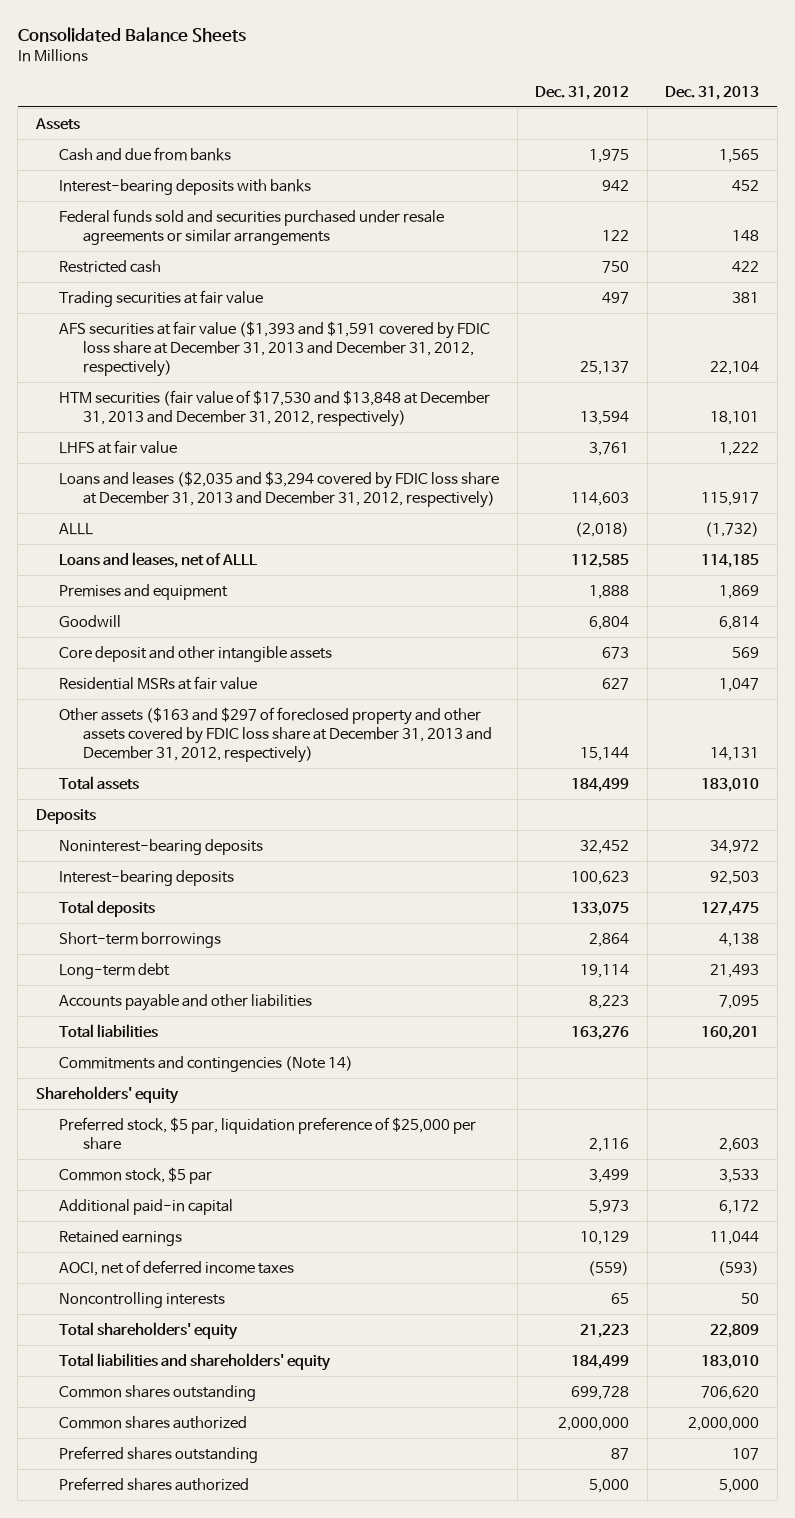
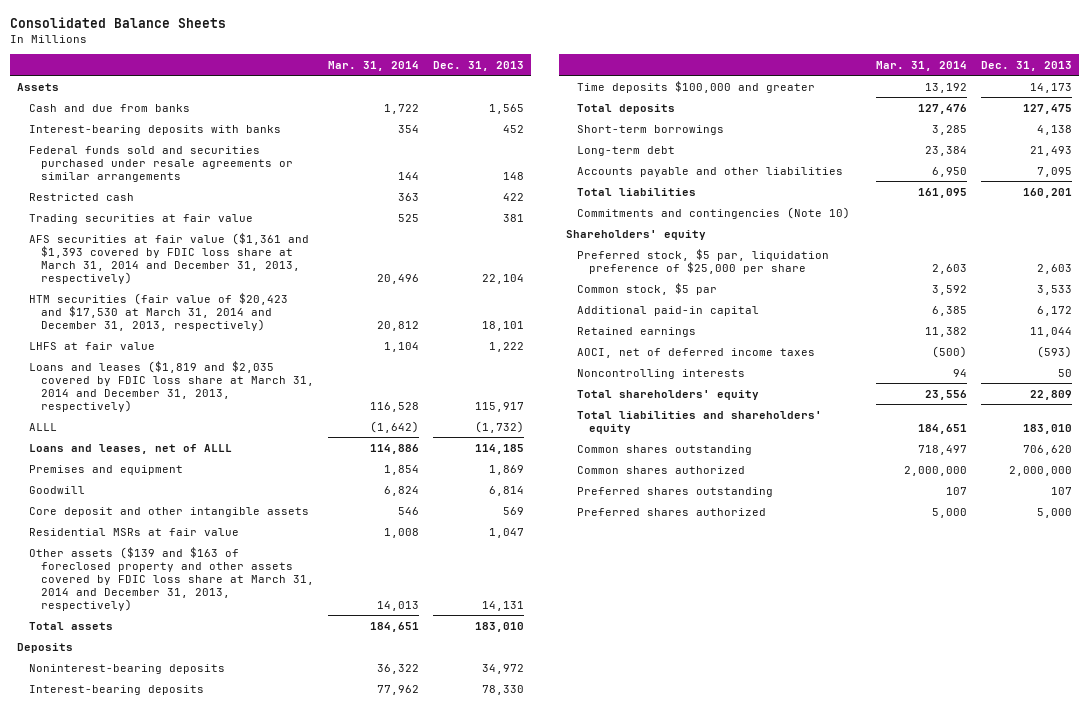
- | Dec. 31, 2012 | Dec. 31, 2013
+ | Mar. 31, 2014 | Dec. 31, 2013
- AFS securities at fair value ($1,393 and $1,591 covered by FDIC loss share at December 31, 2013 and December 31, 2012, respectively) | 25,137 | 22,104
- HTM securities (fair value of $17,530 and $13,848 at December 31, 2013 and December 31, 2012, respectively) | 13,594 | 18,101
+ AFS securities at fair value ($1,361 and $1,393 covered by FDIC loss share at March 31, 2014 and December 31, 2013, respectively) | 20,496 | 22,104
+ HTM securities (fair value of $20,423 and $17,530 at March 31, 2014 and December 31, 2013, respectively) | 20,812 | 18,101
- Loans and leases ($2,035 and $3,294 covered by FDIC loss share at December 31, 2013 and December 31, 2012, respectively) | 114,603 | 115,917
+ Loans and leases ($1,819 and $2,035 covered by FDIC loss share at March 31, 2014 and December 31, 2013, respectively) | 116,528 | 115,917
- Other assets ($163 and $297 of foreclosed property and other assets covered by FDIC loss share at December 31, 2013 and December 31, 2012, respectively) | 15,144 | 14,131
+ Other assets ($139 and $163 of foreclosed property and other assets covered by FDIC loss share at March 31, 2014 and December 31, 2013, respectively) | 14,013 | 14,131
- Interest-bearing deposits | 100,623 | 92,503
+ Interest-bearing deposits | 77,962 | 78,330
+ Time deposits $100,000 and greater | 13,192 | 14,173
- Commitments and contingencies (Note 14)
+ Commitments and contingencies (Note 10)

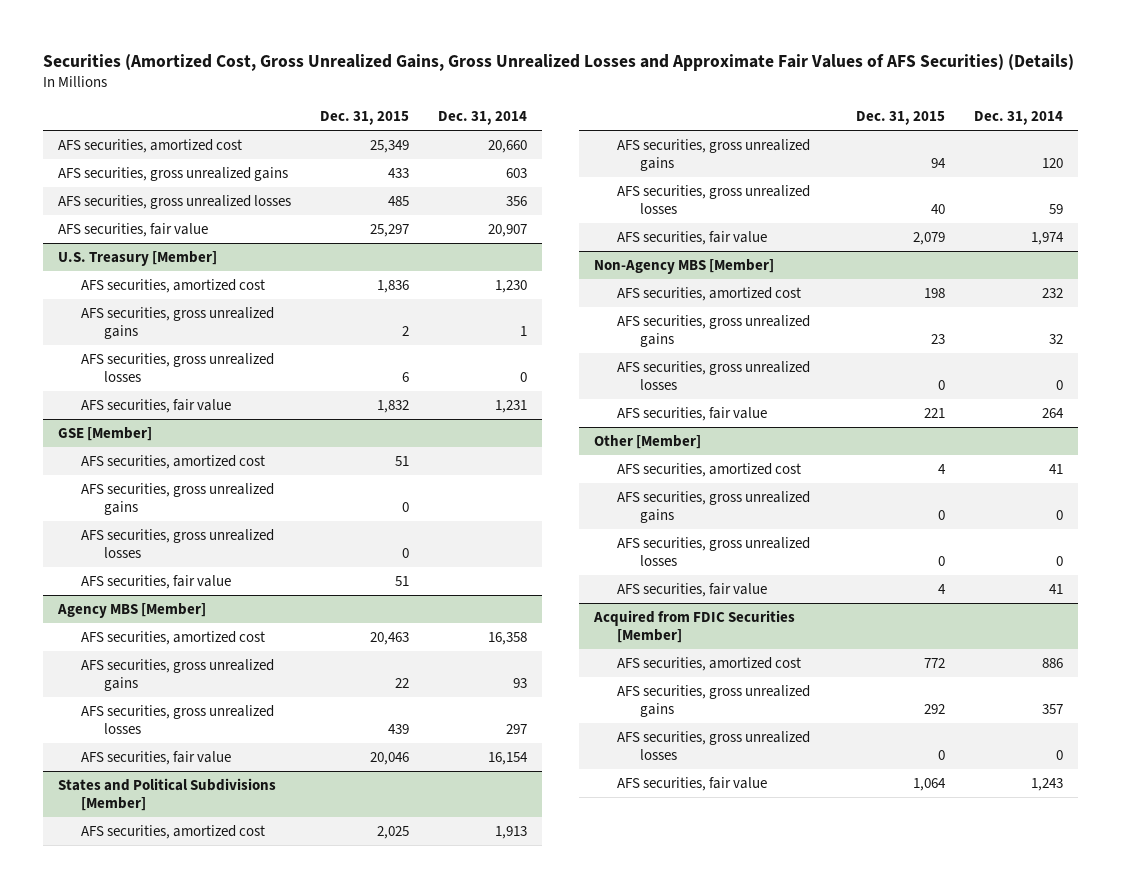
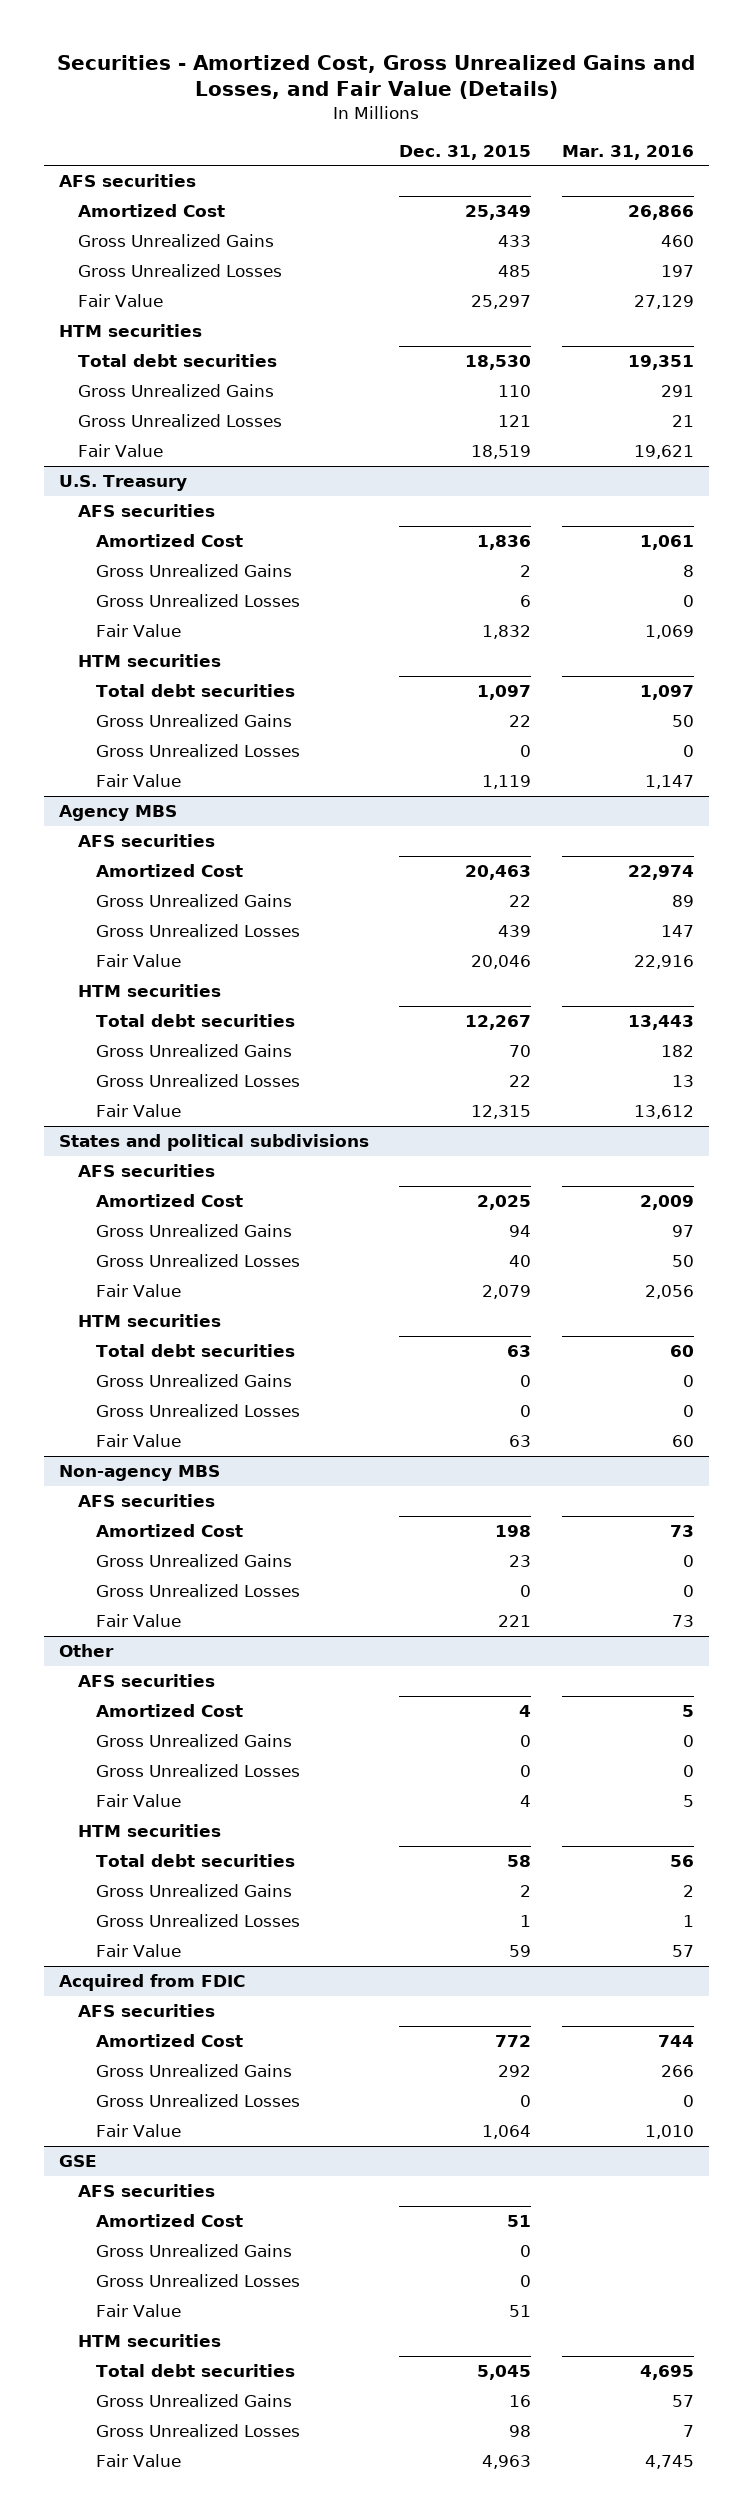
- Securities (Amortized Cost, Gross Unrealized Gains, Gross Unrealized Losses and Approximate Fair Values of AFS Securities) (Details)
+ Securities - Amortized Cost, Gross Unrealized Gains and Losses, and Fair Value (Details)
- | Dec. 31, 2015 | Dec. 31, 2014
+ | Dec. 31, 2015 | Mar. 31, 2016
- AFS securities, amortized cost | 25,349 | 20,660
- AFS securities, gross unrealized gains | 433 | 603
- AFS securities, gross unrealized losses | 485 | 356
- AFS securities, fair value | 25,297 | 20,907
- U.S. Treasury [Member]
- AFS securities, amortized cost | 1,836 | 1,230
- AFS securities, gross unrealized gains | 2 | 1
- AFS securities, gross unrealized losses | 6 | 0
- AFS securities, fair value | 1,832 | 1,231
- GSE [Member]
- AFS securities, amortized cost | 51 |
- AFS securities, gross unrealized gains | 0 |
- AFS securities, gross unrealized losses | 0 |
- AFS securities, fair value | 51 |
- Agency MBS [Member]
- AFS securities, amortized cost | 20,463 | 16,358
- AFS securities, gross unrealized gains | 22 | 93
- AFS securities, gross unrealized losses | 439 | 297
- AFS securities, fair value | 20,046 | 16,154
- States and Political Subdivisions [Member]
- AFS securities, amortized cost | 2,025 | 1,913
- AFS securities, gross unrealized gains | 94 | 120
- AFS securities, gross unrealized losses | 40 | 59
- AFS securities, fair value | 2,079 | 1,974
- Non-Agency MBS [Member]
- AFS securities, amortized cost | 198 | 232
- AFS securities, gross unrealized gains | 23 | 32
- AFS securities, gross unrealized losses | 0 | 0
- AFS securities, fair value | 221 | 264
- Other [Member]
- AFS securities, amortized cost | 4 | 41
- AFS securities, gross unrealized gains | 0 | 0
- AFS securities, gross unrealized losses | 0 | 0
- AFS securities, fair value | 4 | 41
- Acquired from FDIC Securities [Member]
- AFS securities, amortized cost | 772 | 886
- AFS securities, gross unrealized gains | 292 | 357
- AFS securities, gross unrealized losses | 0 | 0
- AFS securities, fair value | 1,064 | 1,243
+ AFS securities
+ Amortized Cost | 25,349 | 26,866
+ Gross Unrealized Gains | 433 | 460
+ Gross Unrealized Losses | 485 | 197
+ Fair Value | 25,297 | 27,129
+ HTM securities
+ Total debt securities | 18,530 | 19,351
+ Gross Unrealized Gains | 110 | 291
+ Gross Unrealized Losses | 121 | 21
+ Fair Value | 18,519 | 19,621
+ U.S. Treasury
+ AFS securities
+ Amortized Cost | 1,836 | 1,061
+ Gross Unrealized Gains | 2 | 8
+ Gross Unrealized Losses | 6 | 0
+ Fair Value | 1,832 | 1,069
+ HTM securities
+ Total debt securities | 1,097 | 1,097
+ Gross Unrealized Gains | 22 | 50
+ Gross Unrealized Losses | 0 | 0
+ Fair Value | 1,119 | 1,147
+ Agency MBS
+ AFS securities
+ Amortized Cost | 20,463 | 22,974
+ Gross Unrealized Gains | 22 | 89
+ Gross Unrealized Losses | 439 | 147
+ Fair Value | 20,046 | 22,916
+ HTM securities
+ Total debt securities | 12,267 | 13,443
+ Gross Unrealized Gains | 70 | 182
+ Gross Unrealized Losses | 22 | 13
+ Fair Value | 12,315 | 13,612
+ States and political subdivisions
+ AFS securities
+ Amortized Cost | 2,025 | 2,009
+ Gross Unrealized Gains | 94 | 97
+ Gross Unrealized Losses | 40 | 50
+ Fair Value | 2,079 | 2,056
+ HTM securities
+ Total debt securities | 63 | 60
+ Gross Unrealized Gains | 0 | 0
+ Gross Unrealized Losses | 0 | 0
+ Fair Value | 63 | 60
+ Non-agency MBS
+ AFS securities
+ Amortized Cost | 198 | 73
+ Gross Unrealized Gains | 23 | 0
+ Gross Unrealized Losses | 0 | 0
+ Fair Value | 221 | 73
+ Other
+ AFS securities
+ Amortized Cost | 4 | 5
+ Gross Unrealized Gains | 0 | 0
+ Gross Unrealized Losses | 0 | 0
+ Fair Value | 4 | 5
+ HTM securities
+ Total debt securities | 58 | 56
+ Gross Unrealized Gains | 2 | 2
+ Gross Unrealized Losses | 1 | 1
+ Fair Value | 59 | 57
+ Acquired from FDIC
+ AFS securities
+ Amortized Cost | 772 | 744
+ Gross Unrealized Gains | 292 | 266
+ Gross Unrealized Losses | 0 | 0
+ Fair Value | 1,064 | 1,010
+ GSE
+ AFS securities
+ Amortized Cost | 51 |
+ Gross Unrealized Gains | 0 |
+ Gross Unrealized Losses | 0 |
+ Fair Value | 51 |
+ HTM securities
+ Total debt securities | 5,045 | 4,695
+ Gross Unrealized Gains | 16 | 57
+ Gross Unrealized Losses | 98 | 7
+ Fair Value | 4,963 | 4,745

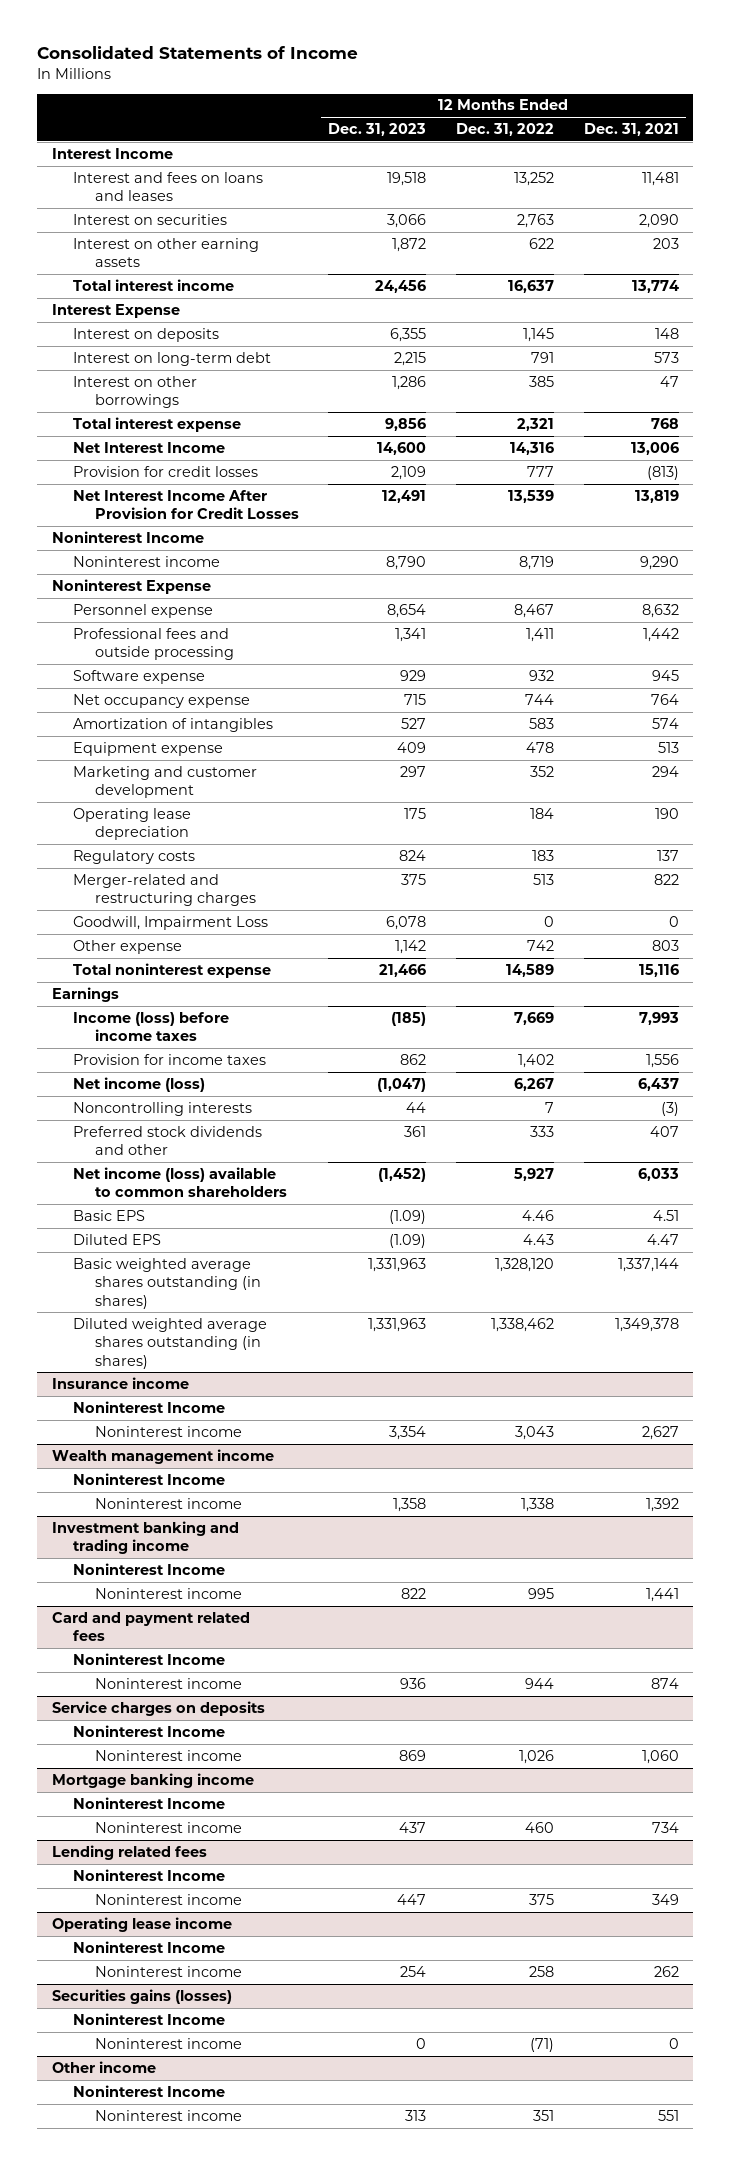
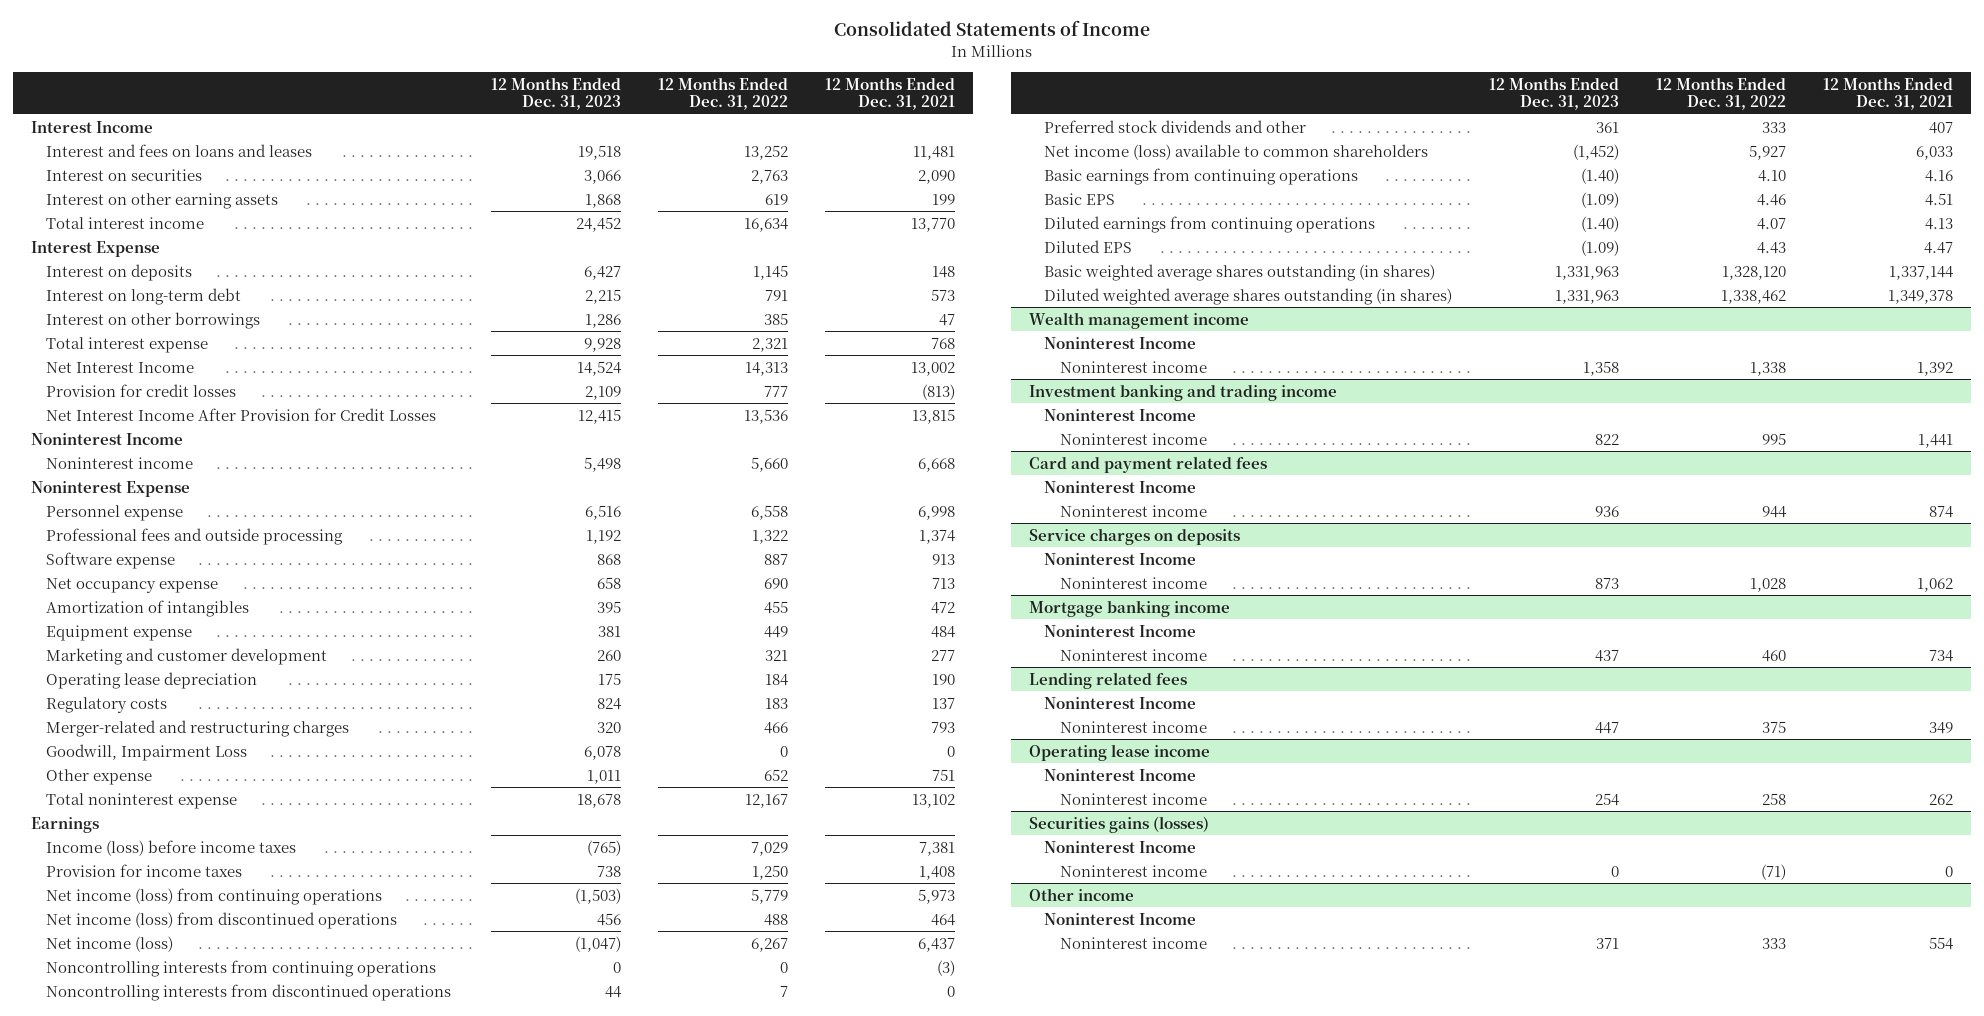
- Interest on other earning assets | 1,872 | 622 | 203
- Total interest income | 24,456 | 16,637 | 13,774
+ Interest on other earning assets | 1,868 | 619 | 199
+ Total interest income | 24,452 | 16,634 | 13,770
- Interest on deposits | 6,355 | 1,145 | 148
+ Interest on deposits | 6,427 | 1,145 | 148
- Total interest expense | 9,856 | 2,321 | 768
- Net Interest Income | 14,600 | 14,316 | 13,006
+ Total interest expense | 9,928 | 2,321 | 768
+ Net Interest Income | 14,524 | 14,313 | 13,002
- Net Interest Income After Provision for Credit Losses | 12,491 | 13,539 | 13,819
+ Net Interest Income After Provision for Credit Losses | 12,415 | 13,536 | 13,815
- Noninterest income | 8,790 | 8,719 | 9,290
+ Noninterest income | 5,498 | 5,660 | 6,668
- Personnel expense | 8,654 | 8,467 | 8,632
- Professional fees and outside processing | 1,341 | 1,411 | 1,442
- Software expense | 929 | 932 | 945
- Net occupancy expense | 715 | 744 | 764
- Amortization of intangibles | 527 | 583 | 574
- Equipment expense | 409 | 478 | 513
- Marketing and customer development | 297 | 352 | 294
+ Personnel expense | 6,516 | 6,558 | 6,998
+ Professional fees and outside processing | 1,192 | 1,322 | 1,374
+ Software expense | 868 | 887 | 913
+ Net occupancy expense | 658 | 690 | 713
+ Amortization of intangibles | 395 | 455 | 472
+ Equipment expense | 381 | 449 | 484
+ Marketing and customer development | 260 | 321 | 277
- Merger-related and restructuring charges | 375 | 513 | 822
+ Merger-related and restructuring charges | 320 | 466 | 793
- Other expense | 1,142 | 742 | 803
- Total noninterest expense | 21,466 | 14,589 | 15,116
+ Other expense | 1,011 | 652 | 751
+ Total noninterest expense | 18,678 | 12,167 | 13,102
- Income (loss) before income taxes | (185) | 7,669 | 7,993
- Provision for income taxes | 862 | 1,402 | 1,556
+ Income (loss) before income taxes | (765) | 7,029 | 7,381
+ Provision for income taxes | 738 | 1,250 | 1,408
+ Net income (loss) from continuing operations | (1,503) | 5,779 | 5,973
+ Net income (loss) from discontinued operations | 456 | 488 | 464
- Noncontrolling interests | 44 | 7 | (3)
+ Noncontrolling interests from continuing operations | 0 | 0 | (3)
+ Noncontrolling interests from discontinued operations | 44 | 7 | 0
+ Basic earnings from continuing operations | (1.40) | 4.10 | 4.16
+ Diluted earnings from continuing operations | (1.40) | 4.07 | 4.13
- Insurance income
- Noninterest Income
- Noninterest income | 3,354 | 3,043 | 2,627
@ Service charges on deposits
- Noninterest income | 869 | 1,026 | 1,060
+ Noninterest income | 873 | 1,028 | 1,062
@ Other income
- Noninterest income | 313 | 351 | 551
+ Noninterest income | 371 | 333 | 554

